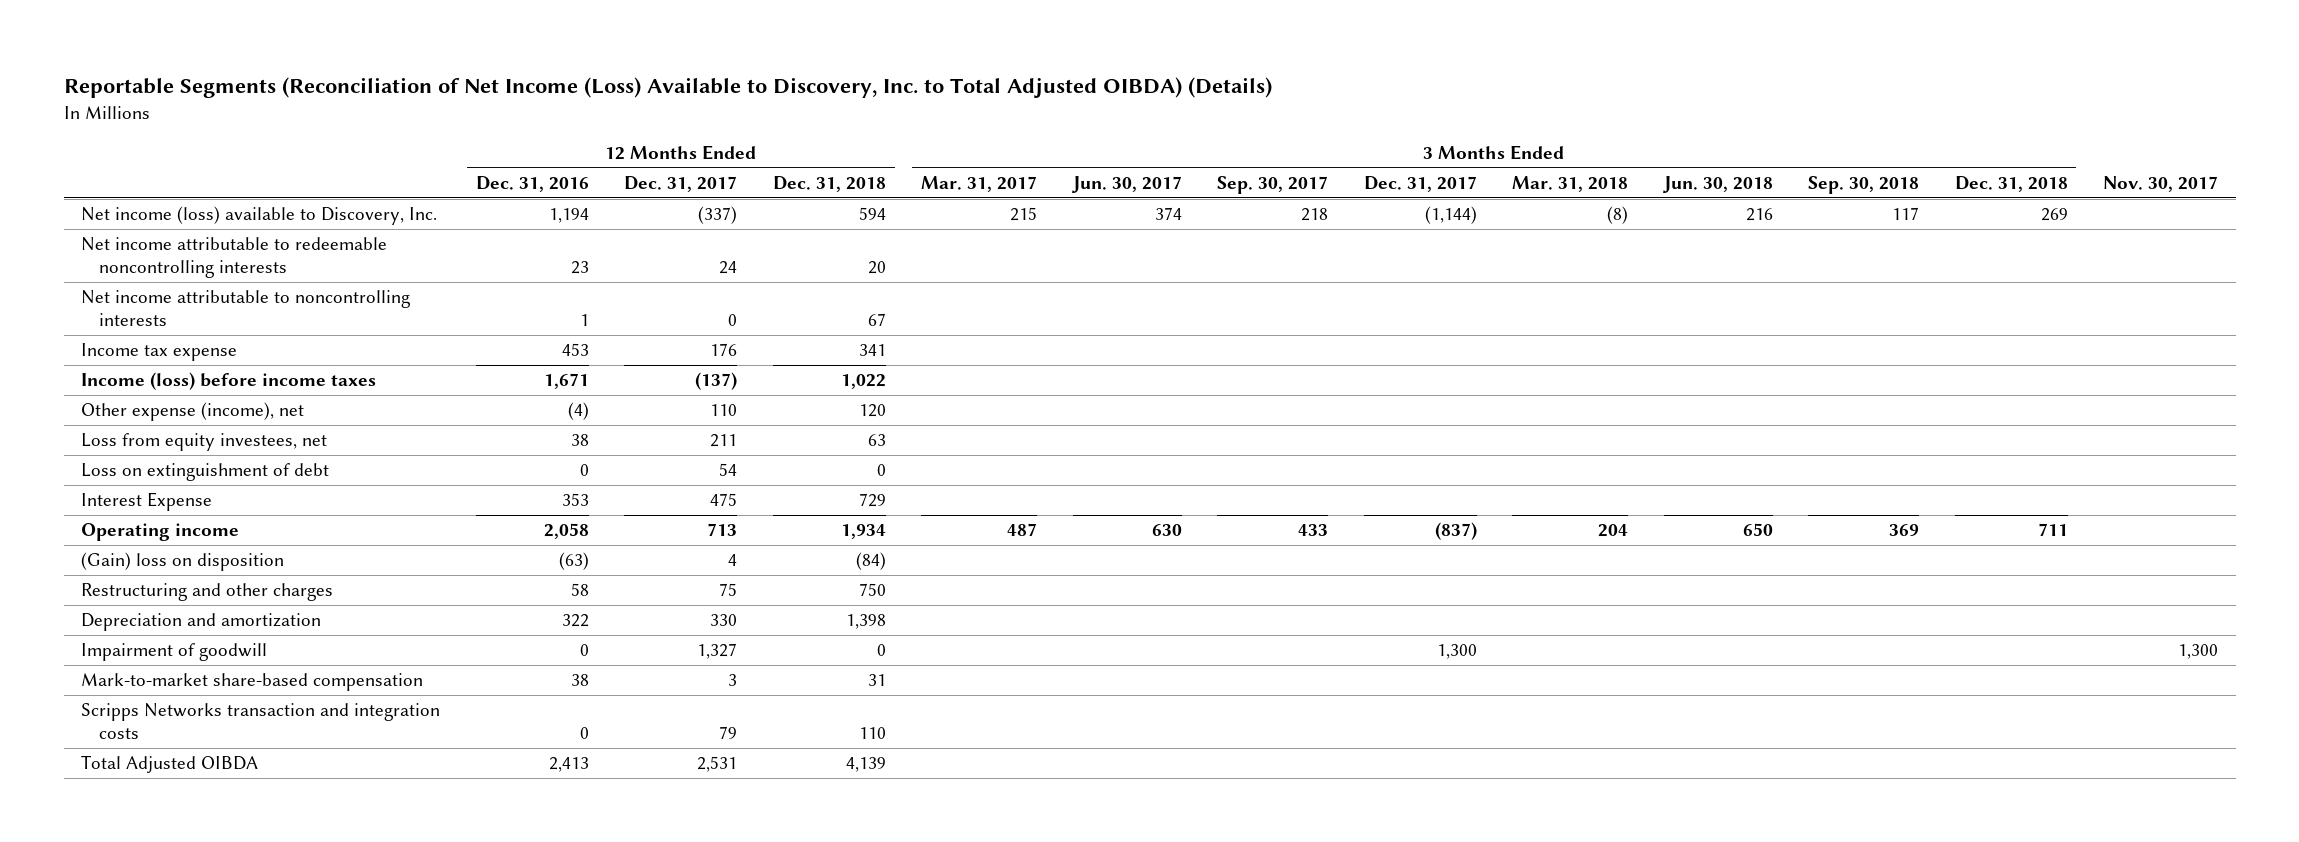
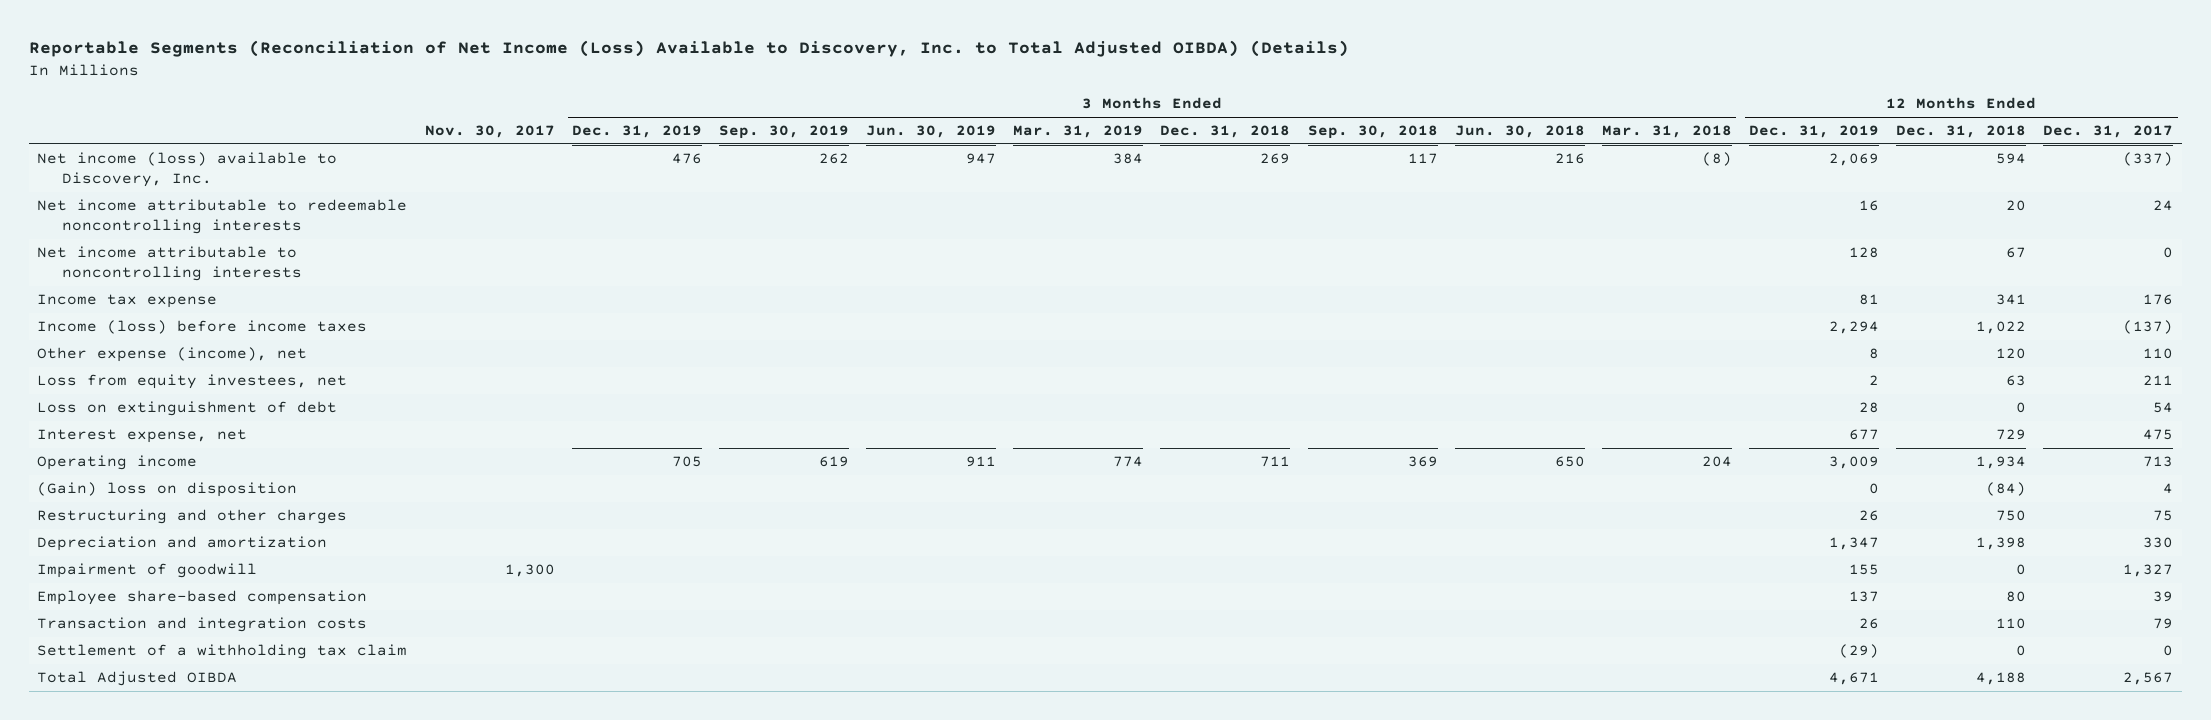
- | 12 Months Ended Dec. 31, 2016 | 12 Months Ended Dec. 31, 2017 | 12 Months Ended Dec. 31, 2018 | 3 Months Ended Mar. 31, 2017 | 3 Months Ended Jun. 30, 2017 | 3 Months Ended Sep. 30, 2017 | 3 Months Ended Dec. 31, 2017 | 3 Months Ended Mar. 31, 2018 | 3 Months Ended Jun. 30, 2018 | 3 Months Ended Sep. 30, 2018 | 3 Months Ended Dec. 31, 2018 | Nov. 30, 2017
+ | Nov. 30, 2017 | 3 Months Ended Dec. 31, 2019 | 3 Months Ended Sep. 30, 2019 | 3 Months Ended Jun. 30, 2019 | 3 Months Ended Mar. 31, 2019 | 3 Months Ended Dec. 31, 2018 | 3 Months Ended Sep. 30, 2018 | 3 Months Ended Jun. 30, 2018 | 3 Months Ended Mar. 31, 2018 | 12 Months Ended Dec. 31, 2019 | 12 Months Ended Dec. 31, 2018 | 12 Months Ended Dec. 31, 2017
- Interest Expense | 353 | 475 | 729 | | | | | | | | |
+ Interest expense, net | | | | | | | | | | 677 | 729 | 475
- Mark-to-market share-based compensation | 38 | 3 | 31 | | | | | | | | |
- Scripps Networks transaction and integration costs | 0 | 79 | 110 | | | | | | | | |
- Total Adjusted OIBDA | 2,413 | 2,531 | 4,139 | | | | | | | | |
+ Employee share-based compensation | | | | | | | | | | 137 | 80 | 39
+ Transaction and integration costs | | | | | | | | | | 26 | 110 | 79
+ Settlement of a withholding tax claim | | | | | | | | | | (29) | 0 | 0
+ Total Adjusted OIBDA | | | | | | | | | | 4,671 | 4,188 | 2,567

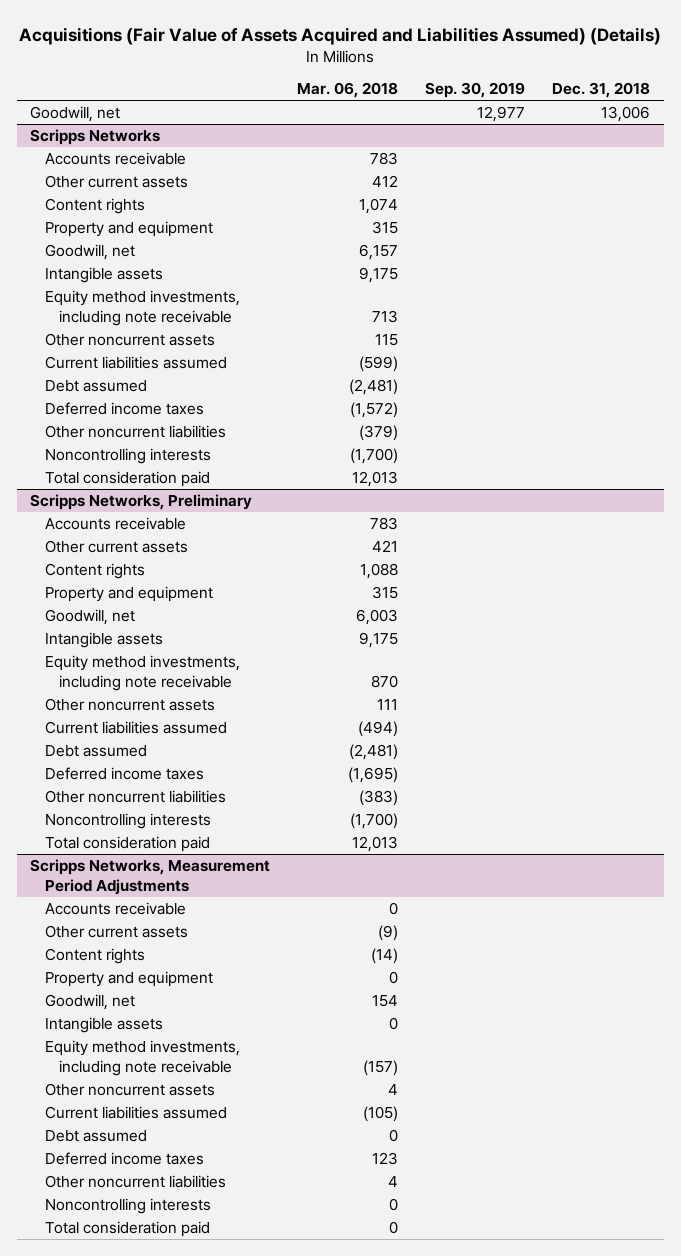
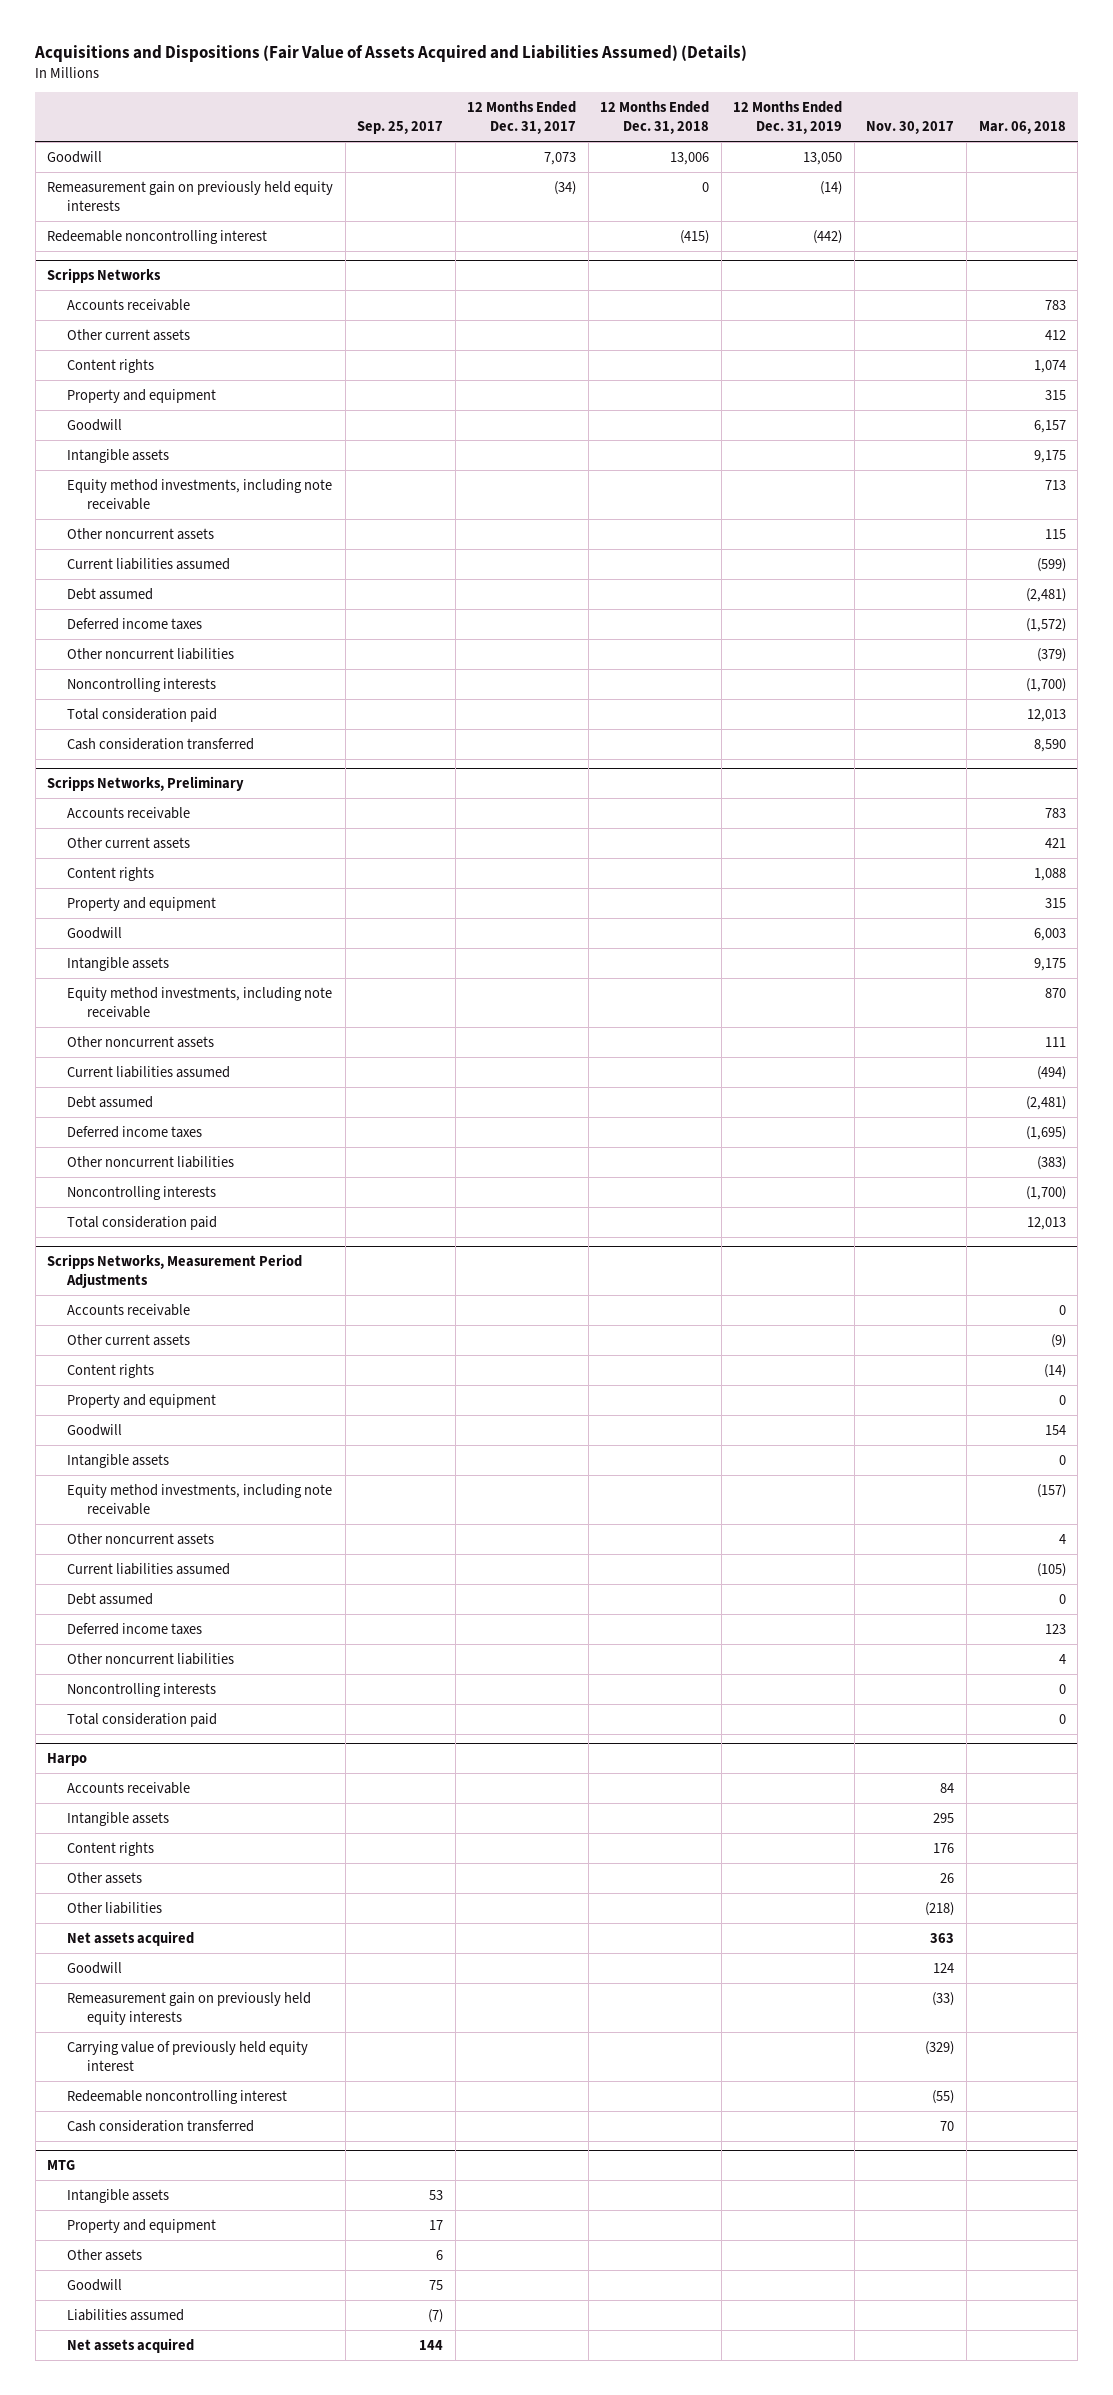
- Acquisitions (Fair Value of Assets Acquired and Liabilities Assumed) (Details)
+ Acquisitions and Dispositions (Fair Value of Assets Acquired and Liabilities Assumed) (Details)
- | Mar. 06, 2018 | Sep. 30, 2019 | Dec. 31, 2018
+ | Sep. 25, 2017 | 12 Months Ended Dec. 31, 2017 | 12 Months Ended Dec. 31, 2018 | 12 Months Ended Dec. 31, 2019 | Nov. 30, 2017 | Mar. 06, 2018
- Goodwill, net | | 12,977 | 13,006
+ Goodwill | | 7,073 | 13,006 | 13,050 | |
+ Remeasurement gain on previously held equity interests | | (34) | 0 | (14) | |
+ Redeemable noncontrolling interest | | | (415) | (442) | |
@ Scripps Networks
- Goodwill, net | 6,157 | |
+ Goodwill | | | | | | 6,157
+ Cash consideration transferred | | | | | | 8,590
@ Scripps Networks, Preliminary
- Goodwill, net | 6,003 | |
+ Goodwill | | | | | | 6,003
@ Scripps Networks, Measurement Period Adjustments
- Goodwill, net | 154 | |
+ Goodwill | | | | | | 154
+ Harpo
+ Accounts receivable | | | | | 84 |
+ Intangible assets | | | | | 295 |
+ Content rights | | | | | 176 |
+ Other assets | | | | | 26 |
+ Other liabilities | | | | | (218) |
+ Net assets acquired | | | | | 363 |
+ Goodwill | | | | | 124 |
+ Remeasurement gain on previously held equity interests | | | | | (33) |
+ Carrying value of previously held equity interest | | | | | (329) |
+ Redeemable noncontrolling interest | | | | | (55) |
+ Cash consideration transferred | | | | | 70 |
+ MTG
+ Intangible assets | 53 | | | | |
+ Property and equipment | 17 | | | | |
+ Other assets | 6 | | | | |
+ Goodwill | 75 | | | | |
+ Liabilities assumed | (7) | | | | |
+ Net assets acquired | 144 | | | | |

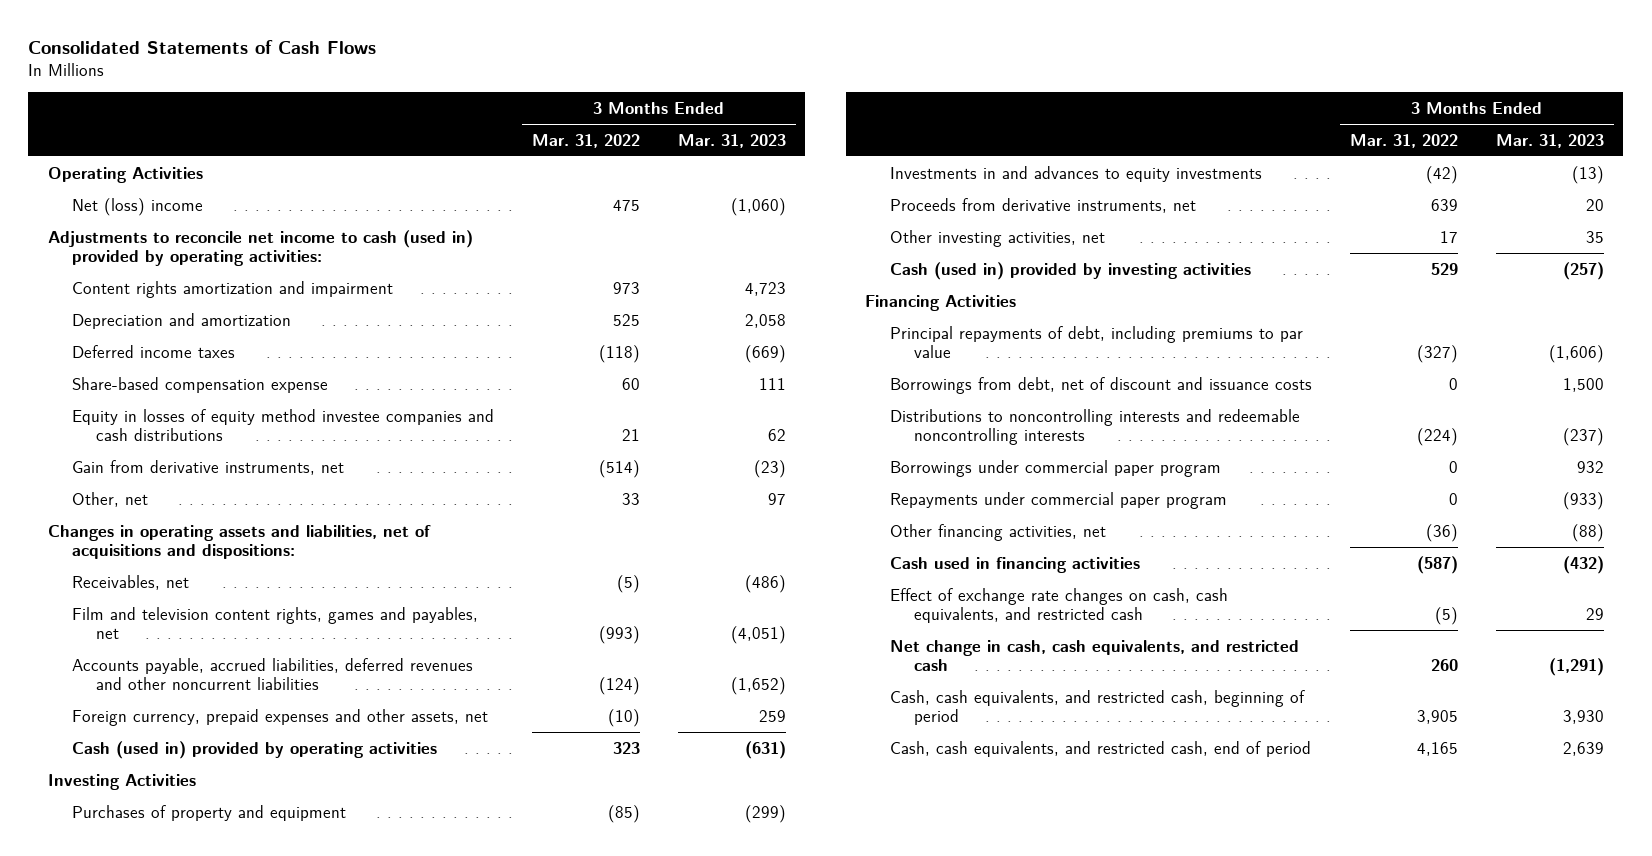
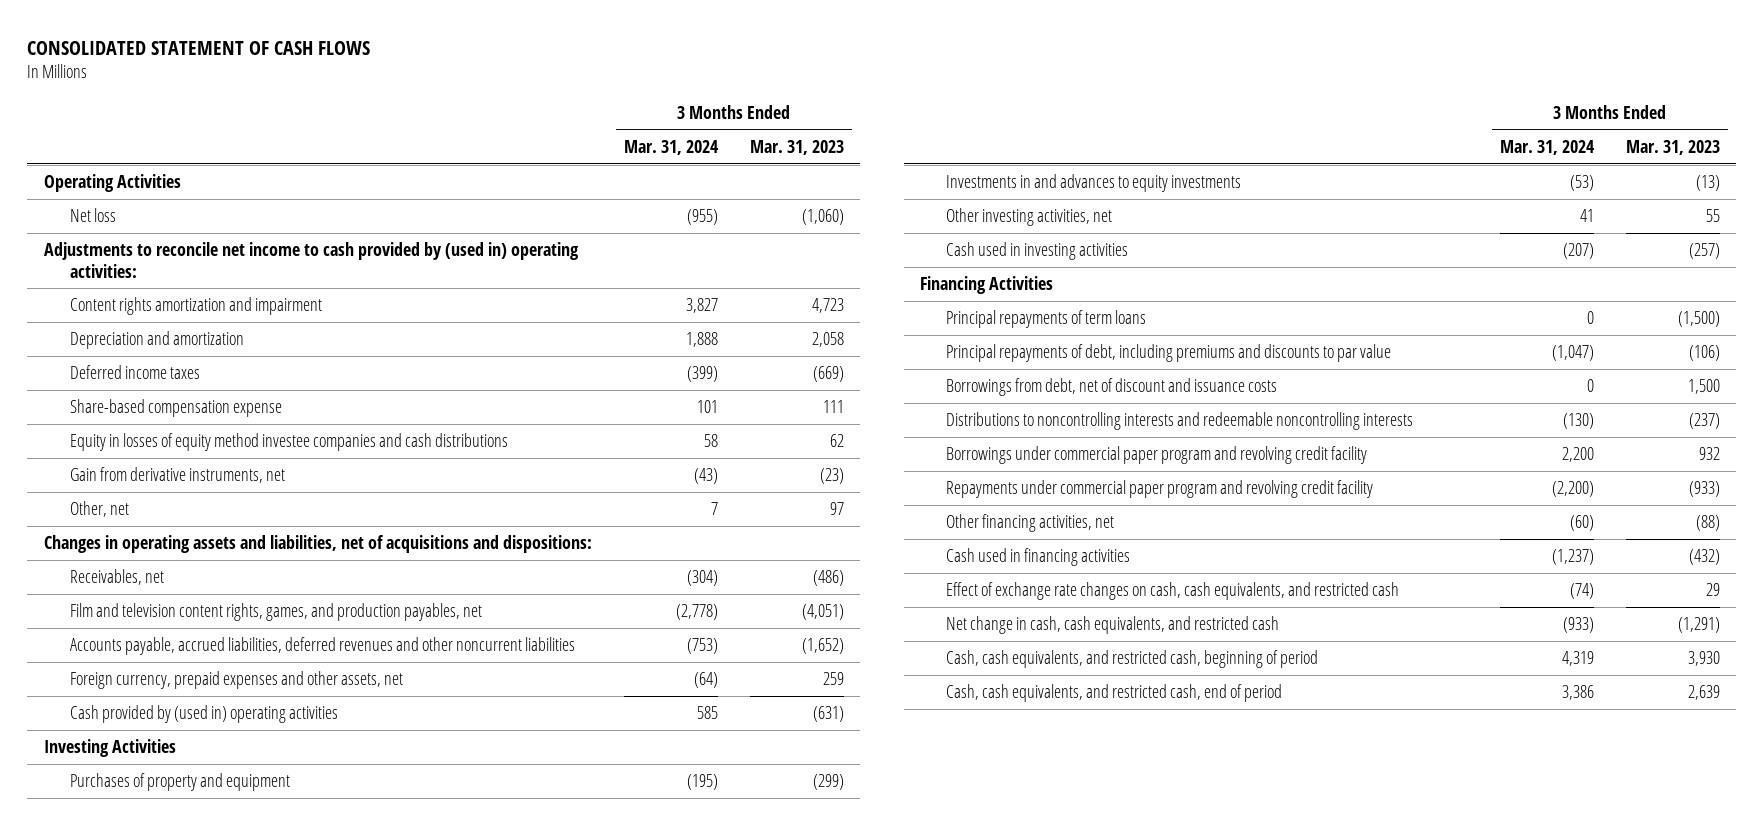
- Consolidated Statements of Cash Flows
+ CONSOLIDATED STATEMENT OF CASH FLOWS
- | 3 Months Ended Mar. 31, 2022 | 3 Months Ended Mar. 31, 2023
+ | 3 Months Ended Mar. 31, 2024 | 3 Months Ended Mar. 31, 2023
- Net (loss) income | 475 | (1,060)
- Adjustments to reconcile net income to cash (used in) provided by operating activities:
+ Net loss | (955) | (1,060)
+ Adjustments to reconcile net income to cash provided by (used in) operating activities:
- Film and television content rights, games and payables, net | (993) | (4,051)
+ Film and television content rights, games, and production payables, net | (2,778) | (4,051)
- Cash (used in) provided by operating activities | 323 | (631)
+ Cash provided by (used in) operating activities | 585 | (631)
- Proceeds from derivative instruments, net | 639 | 20
- Other investing activities, net | 17 | 35
- Cash (used in) provided by investing activities | 529 | (257)
+ Other investing activities, net | 41 | 55
+ Cash used in investing activities | (207) | (257)
- Principal repayments of debt, including premiums to par value | (327) | (1,606)
+ Principal repayments of term loans | 0 | (1,500)
+ Principal repayments of debt, including premiums and discounts to par value | (1,047) | (106)
- Borrowings under commercial paper program | 0 | 932
- Repayments under commercial paper program | 0 | (933)
+ Borrowings under commercial paper program and revolving credit facility | 2,200 | 932
+ Repayments under commercial paper program and revolving credit facility | (2,200) | (933)

